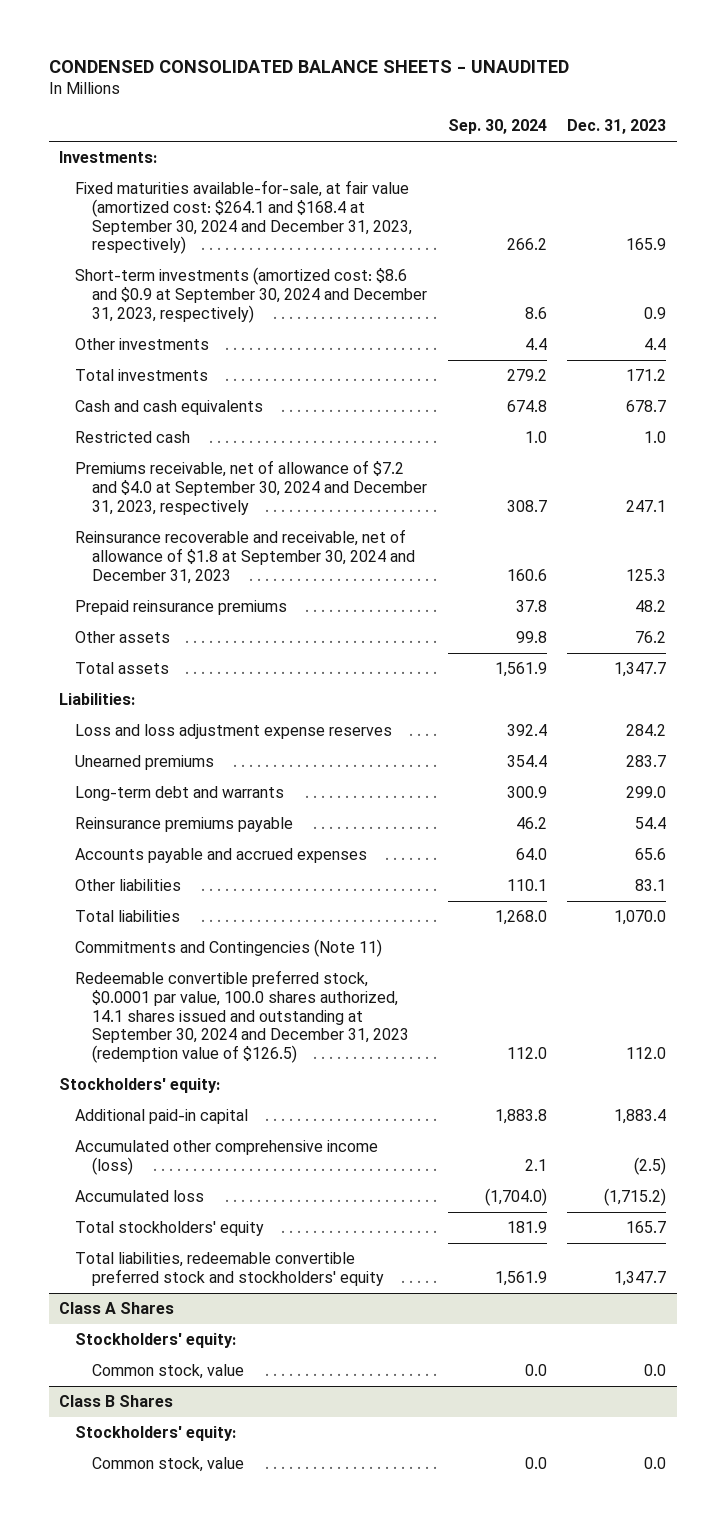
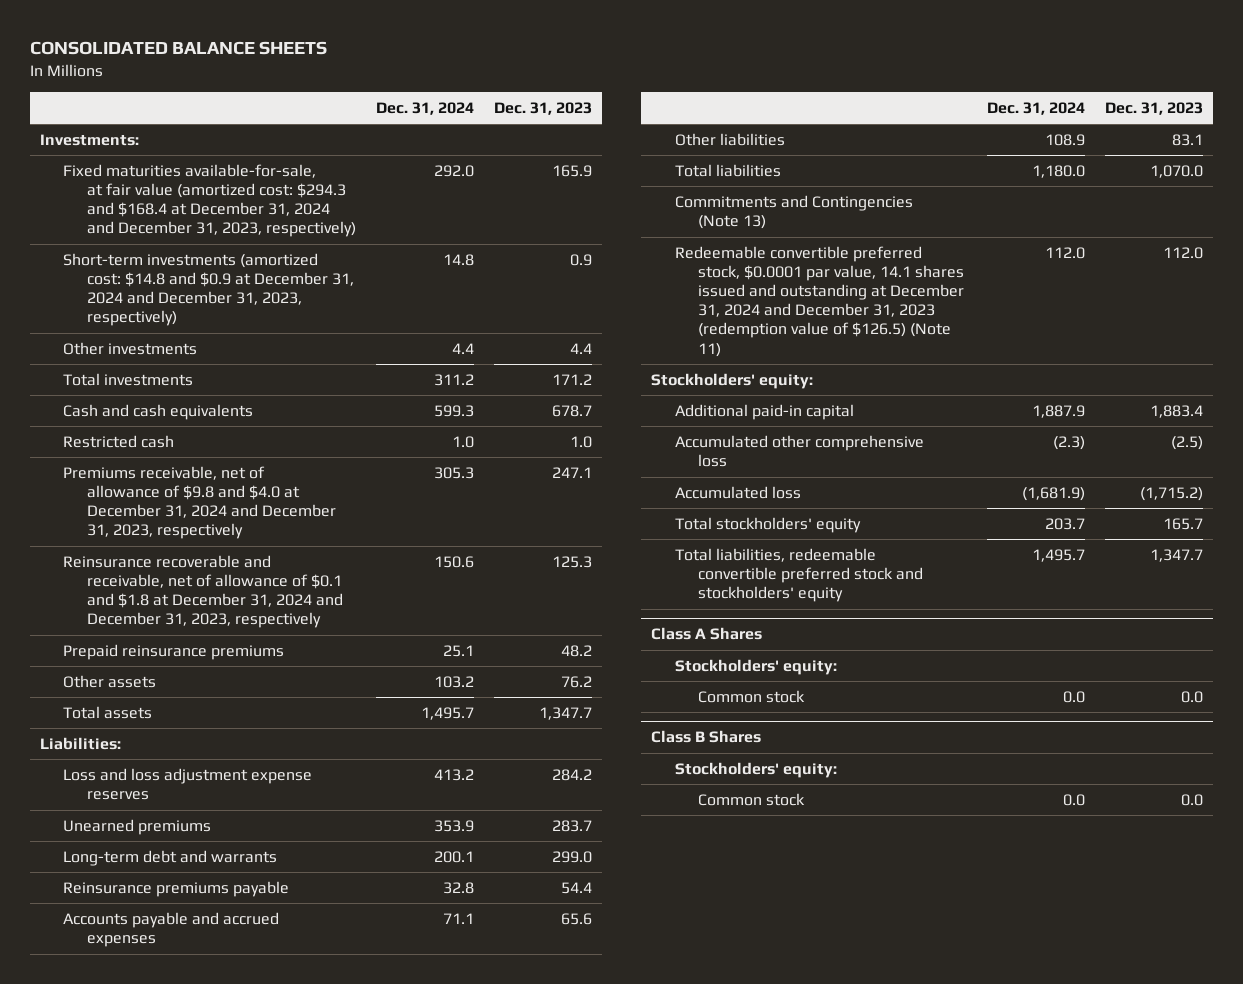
- CONDENSED CONSOLIDATED BALANCE SHEETS - UNAUDITED
+ CONSOLIDATED BALANCE SHEETS
- | Sep. 30, 2024 | Dec. 31, 2023
+ | Dec. 31, 2024 | Dec. 31, 2023
- Fixed maturities available-for-sale, at fair value (amortized cost: $264.1 and $168.4 at September 30, 2024 and December 31, 2023, respectively) | 266.2 | 165.9
- Short-term investments (amortized cost: $8.6 and $0.9 at September 30, 2024 and December 31, 2023, respectively) | 8.6 | 0.9
+ Fixed maturities available-for-sale, at fair value (amortized cost: $294.3 and $168.4 at December 31, 2024 and December 31, 2023, respectively) | 292.0 | 165.9
+ Short-term investments (amortized cost: $14.8 and $0.9 at December 31, 2024 and December 31, 2023, respectively) | 14.8 | 0.9
- Premiums receivable, net of allowance of $7.2 and $4.0 at September 30, 2024 and December 31, 2023, respectively | 308.7 | 247.1
- Reinsurance recoverable and receivable, net of allowance of $1.8 at September 30, 2024 and December 31, 2023 | 160.6 | 125.3
+ Premiums receivable, net of allowance of $9.8 and $4.0 at December 31, 2024 and December 31, 2023, respectively | 305.3 | 247.1
+ Reinsurance recoverable and receivable, net of allowance of $0.1 and $1.8 at December 31, 2024 and December 31, 2023, respectively | 150.6 | 125.3
- Commitments and Contingencies (Note 11)
- Redeemable convertible preferred stock, $0.0001 par value, 100.0 shares authorized, 14.1 shares issued and outstanding at September 30, 2024 and December 31, 2023 (redemption value of $126.5) | 112.0 | 112.0
+ Commitments and Contingencies (Note 13)
+ Redeemable convertible preferred stock, $0.0001 par value, 14.1 shares issued and outstanding at December 31, 2024 and December 31, 2023 (redemption value of $126.5) (Note 11) | 112.0 | 112.0
- Accumulated other comprehensive income (loss) | 2.1 | (2.5)
+ Accumulated other comprehensive loss | (2.3) | (2.5)
@ Class A Shares
- Common stock, value | 0.0 | 0.0
+ Common stock | 0.0 | 0.0
@ Class B Shares
- Common stock, value | 0.0 | 0.0
+ Common stock | 0.0 | 0.0

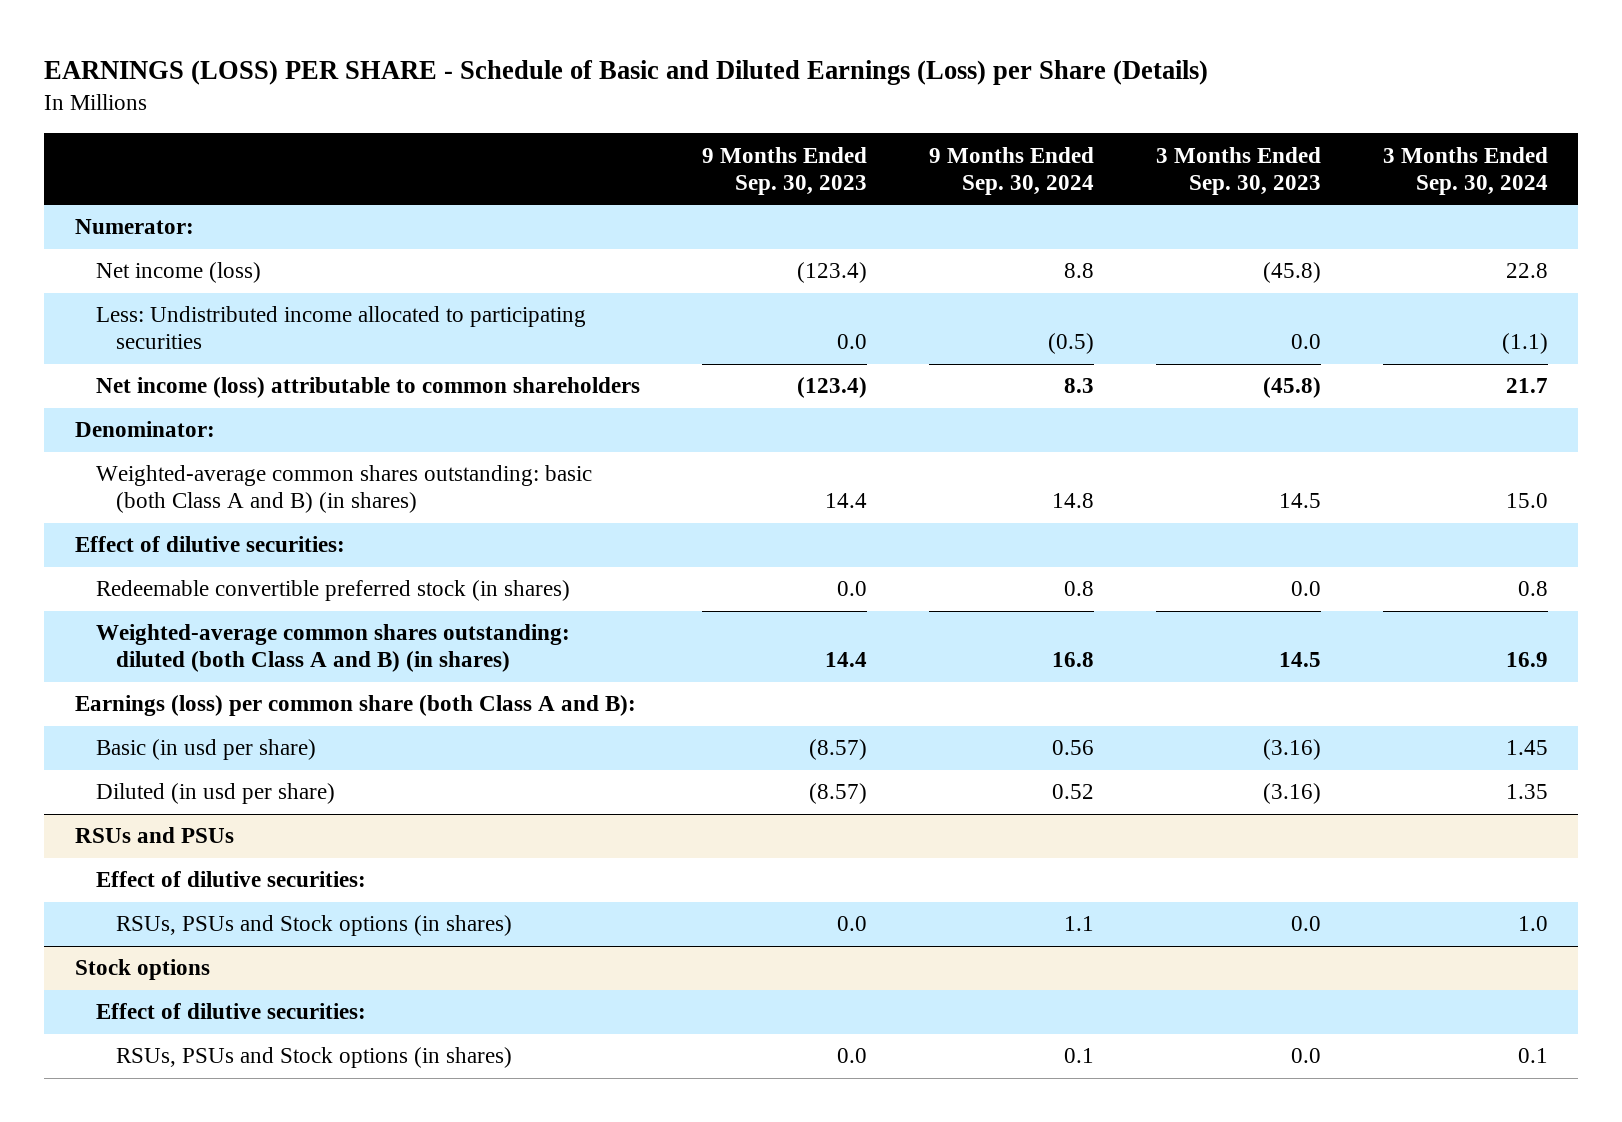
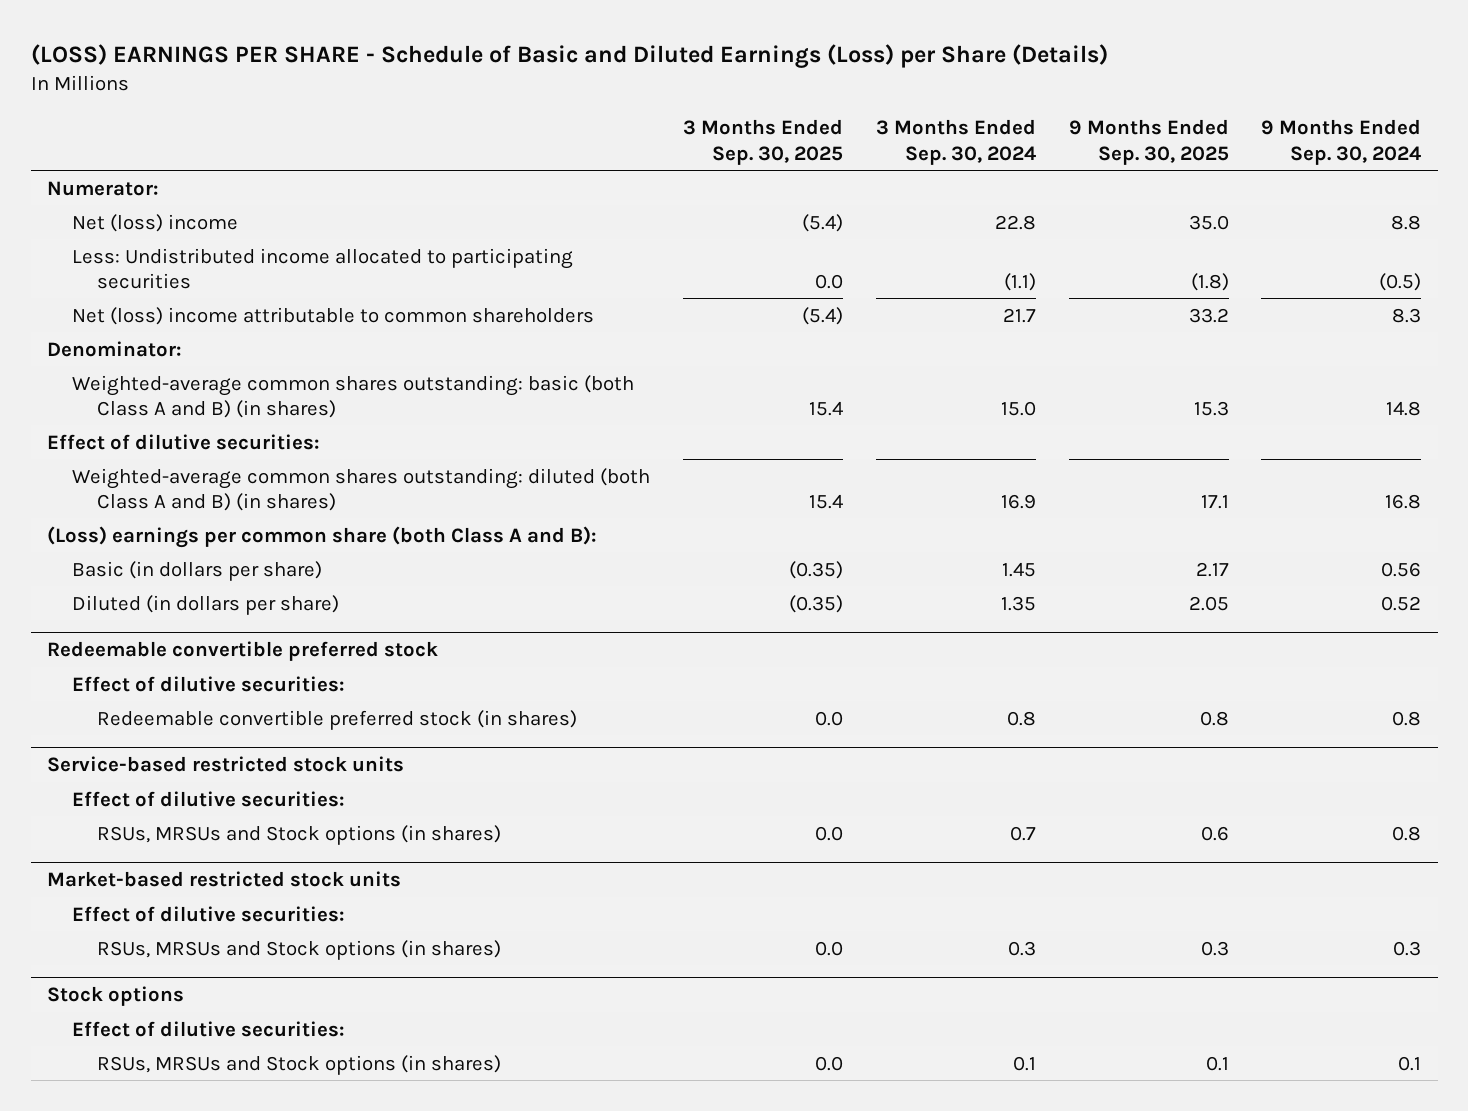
- EARNINGS (LOSS) PER SHARE - Schedule of Basic and Diluted Earnings (Loss) per Share (Details)
+ (LOSS) EARNINGS PER SHARE - Schedule of Basic and Diluted Earnings (Loss) per Share (Details)
- | 9 Months Ended Sep. 30, 2023 | 9 Months Ended Sep. 30, 2024 | 3 Months Ended Sep. 30, 2023 | 3 Months Ended Sep. 30, 2024
+ | 3 Months Ended Sep. 30, 2025 | 3 Months Ended Sep. 30, 2024 | 9 Months Ended Sep. 30, 2025 | 9 Months Ended Sep. 30, 2024
- Net income (loss) | (123.4) | 8.8 | (45.8) | 22.8
+ Net (loss) income | (5.4) | 22.8 | 35.0 | 8.8
- Net income (loss) attributable to common shareholders | (123.4) | 8.3 | (45.8) | 21.7
+ Net (loss) income attributable to common shareholders | (5.4) | 21.7 | 33.2 | 8.3
- Redeemable convertible preferred stock (in shares) | 0.0 | 0.8 | 0.0 | 0.8
- Earnings (loss) per common share (both Class A and B):
- Basic (in usd per share) | (8.57) | 0.56 | (3.16) | 1.45
- Diluted (in usd per share) | (8.57) | 0.52 | (3.16) | 1.35
- RSUs and PSUs
+ (Loss) earnings per common share (both Class A and B):
+ Basic (in dollars per share) | (0.35) | 1.45 | 2.17 | 0.56
+ Diluted (in dollars per share) | (0.35) | 1.35 | 2.05 | 0.52
+ Redeemable convertible preferred stock
- RSUs, PSUs and Stock options (in shares) | 0.0 | 1.1 | 0.0 | 1.0
+ Redeemable convertible preferred stock (in shares) | 0.0 | 0.8 | 0.8 | 0.8
+ Service-based restricted stock units
+ Effect of dilutive securities:
+ RSUs, MRSUs and Stock options (in shares) | 0.0 | 0.7 | 0.6 | 0.8
+ Market-based restricted stock units
+ Effect of dilutive securities:
+ RSUs, MRSUs and Stock options (in shares) | 0.0 | 0.3 | 0.3 | 0.3
@ Stock options
- RSUs, PSUs and Stock options (in shares) | 0.0 | 0.1 | 0.0 | 0.1
+ RSUs, MRSUs and Stock options (in shares) | 0.0 | 0.1 | 0.1 | 0.1

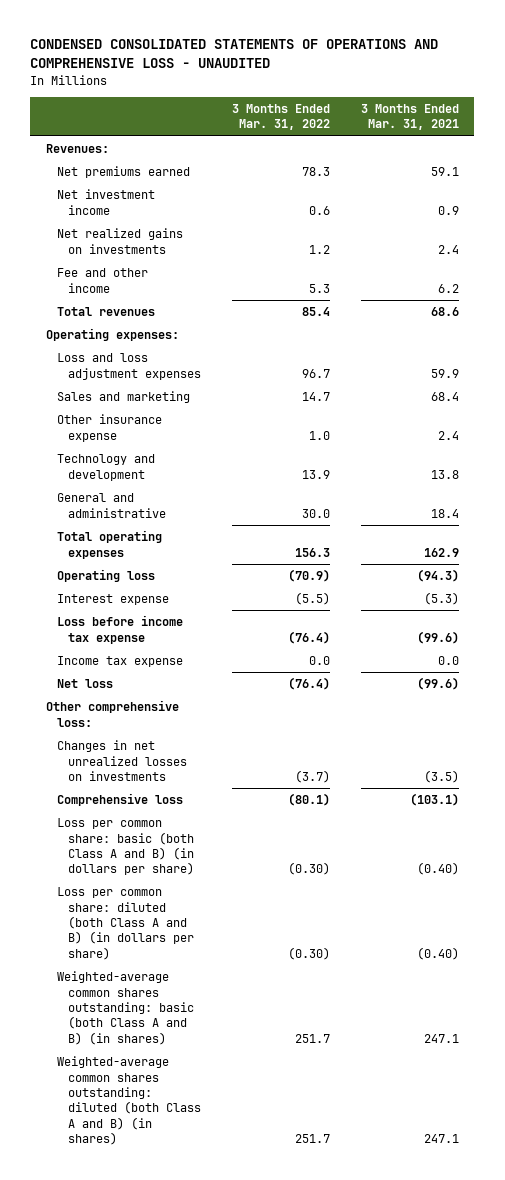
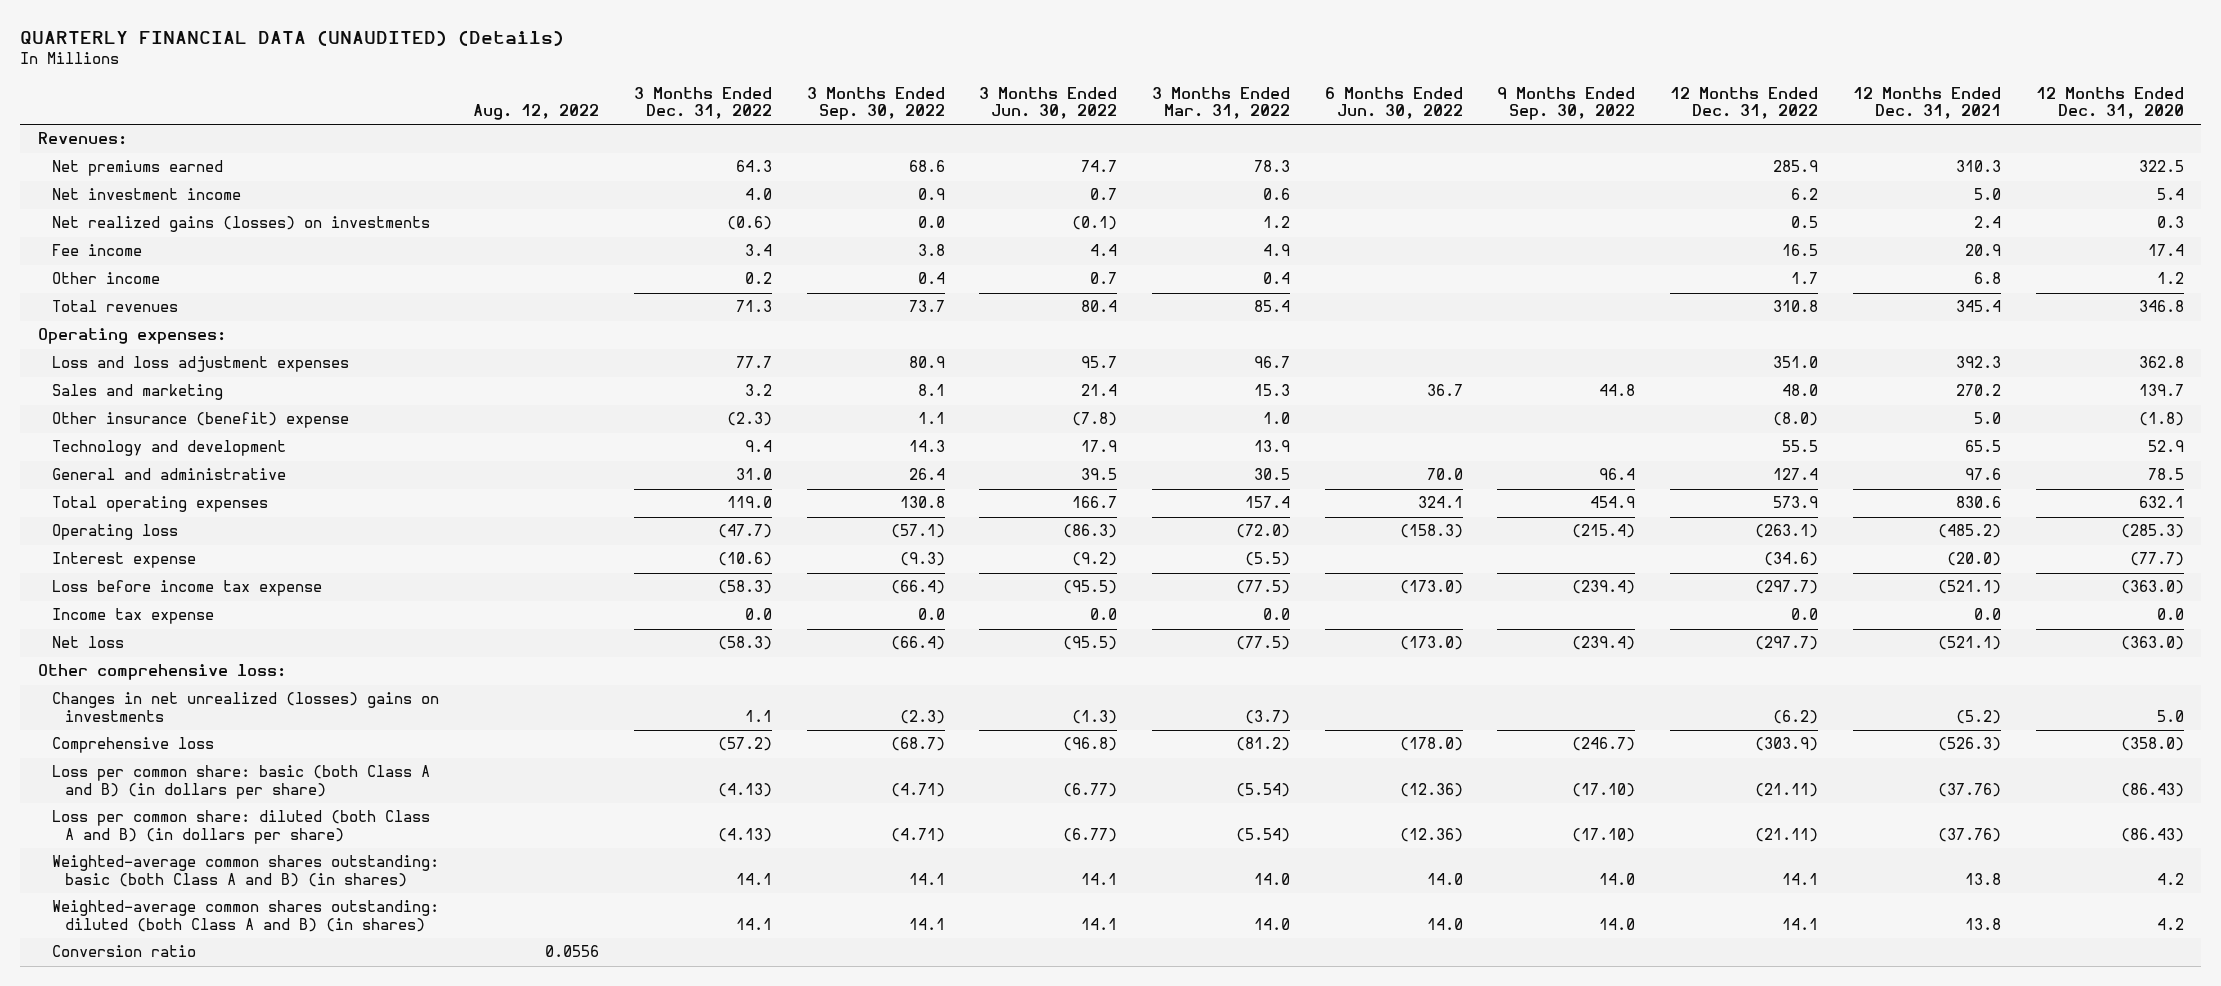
- CONDENSED CONSOLIDATED STATEMENTS OF OPERATIONS AND COMPREHENSIVE LOSS - UNAUDITED
+ QUARTERLY FINANCIAL DATA (UNAUDITED) (Details)
- | 3 Months Ended Mar. 31, 2022 | 3 Months Ended Mar. 31, 2021
+ | Aug. 12, 2022 | 3 Months Ended Dec. 31, 2022 | 3 Months Ended Sep. 30, 2022 | 3 Months Ended Jun. 30, 2022 | 3 Months Ended Mar. 31, 2022 | 6 Months Ended Jun. 30, 2022 | 9 Months Ended Sep. 30, 2022 | 12 Months Ended Dec. 31, 2022 | 12 Months Ended Dec. 31, 2021 | 12 Months Ended Dec. 31, 2020
- Net realized gains on investments | 1.2 | 2.4
- Fee and other income | 5.3 | 6.2
+ Net realized gains (losses) on investments | | (0.6) | 0.0 | (0.1) | 1.2 | | | 0.5 | 2.4 | 0.3
+ Fee income | | 3.4 | 3.8 | 4.4 | 4.9 | | | 16.5 | 20.9 | 17.4
+ Other income | | 0.2 | 0.4 | 0.7 | 0.4 | | | 1.7 | 6.8 | 1.2
- Sales and marketing | 14.7 | 68.4
- Other insurance expense | 1.0 | 2.4
+ Sales and marketing | | 3.2 | 8.1 | 21.4 | 15.3 | 36.7 | 44.8 | 48.0 | 270.2 | 139.7
+ Other insurance (benefit) expense | | (2.3) | 1.1 | (7.8) | 1.0 | | | (8.0) | 5.0 | (1.8)
- General and administrative | 30.0 | 18.4
- Total operating expenses | 156.3 | 162.9
- Operating loss | (70.9) | (94.3)
+ General and administrative | | 31.0 | 26.4 | 39.5 | 30.5 | 70.0 | 96.4 | 127.4 | 97.6 | 78.5
+ Total operating expenses | | 119.0 | 130.8 | 166.7 | 157.4 | 324.1 | 454.9 | 573.9 | 830.6 | 632.1
+ Operating loss | | (47.7) | (57.1) | (86.3) | (72.0) | (158.3) | (215.4) | (263.1) | (485.2) | (285.3)
- Loss before income tax expense | (76.4) | (99.6)
+ Loss before income tax expense | | (58.3) | (66.4) | (95.5) | (77.5) | (173.0) | (239.4) | (297.7) | (521.1) | (363.0)
- Net loss | (76.4) | (99.6)
+ Net loss | | (58.3) | (66.4) | (95.5) | (77.5) | (173.0) | (239.4) | (297.7) | (521.1) | (363.0)
- Changes in net unrealized losses on investments | (3.7) | (3.5)
- Comprehensive loss | (80.1) | (103.1)
- Loss per common share: basic (both Class A and B) (in dollars per share) | (0.30) | (0.40)
- Loss per common share: diluted (both Class A and B) (in dollars per share) | (0.30) | (0.40)
- Weighted-average common shares outstanding: basic (both Class A and B) (in shares) | 251.7 | 247.1
- Weighted-average common shares outstanding: diluted (both Class A and B) (in shares) | 251.7 | 247.1
+ Changes in net unrealized (losses) gains on investments | | 1.1 | (2.3) | (1.3) | (3.7) | | | (6.2) | (5.2) | 5.0
+ Comprehensive loss | | (57.2) | (68.7) | (96.8) | (81.2) | (178.0) | (246.7) | (303.9) | (526.3) | (358.0)
+ Loss per common share: basic (both Class A and B) (in dollars per share) | | (4.13) | (4.71) | (6.77) | (5.54) | (12.36) | (17.10) | (21.11) | (37.76) | (86.43)
+ Loss per common share: diluted (both Class A and B) (in dollars per share) | | (4.13) | (4.71) | (6.77) | (5.54) | (12.36) | (17.10) | (21.11) | (37.76) | (86.43)
+ Weighted-average common shares outstanding: basic (both Class A and B) (in shares) | | 14.1 | 14.1 | 14.1 | 14.0 | 14.0 | 14.0 | 14.1 | 13.8 | 4.2
+ Weighted-average common shares outstanding: diluted (both Class A and B) (in shares) | | 14.1 | 14.1 | 14.1 | 14.0 | 14.0 | 14.0 | 14.1 | 13.8 | 4.2
+ Conversion ratio | 0.0556 | | | | | | | | |

